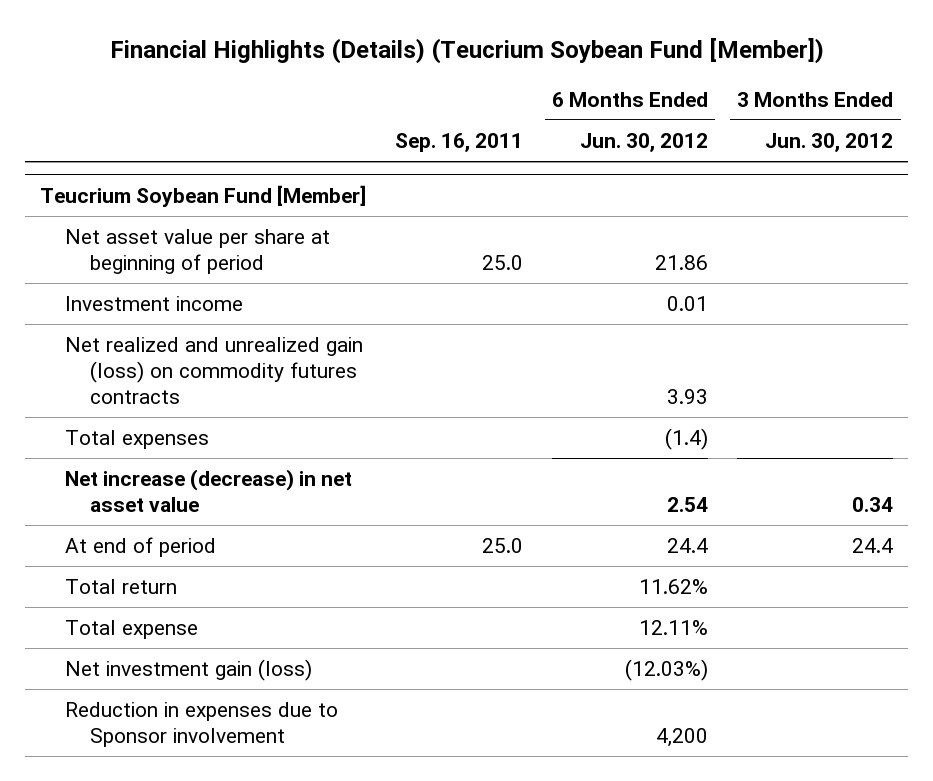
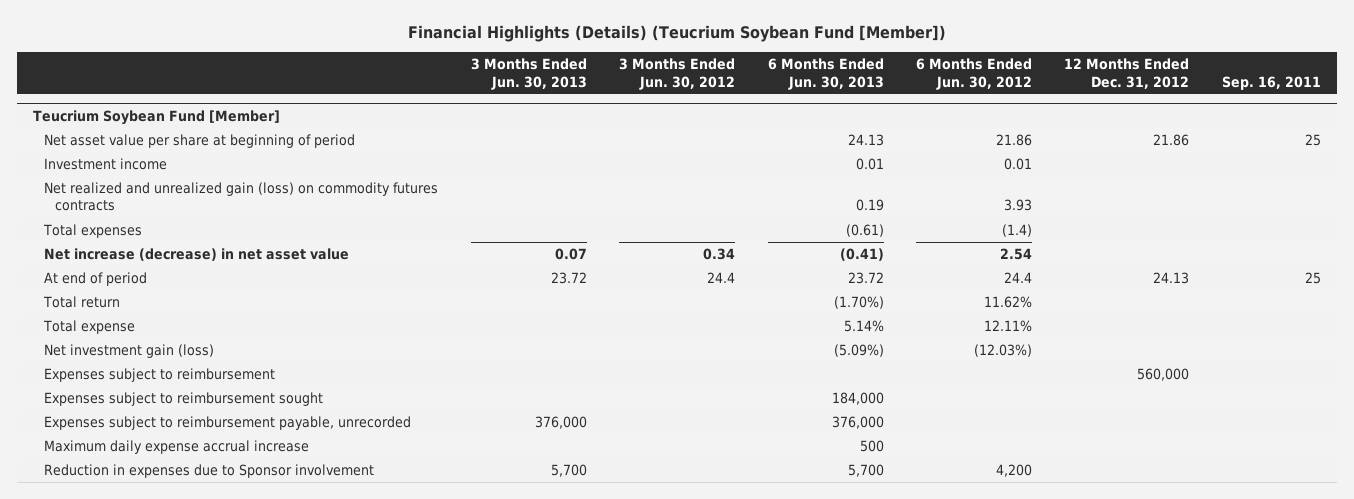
- | Sep. 16, 2011 | 6 Months Ended Jun. 30, 2012 | 3 Months Ended Jun. 30, 2012
+ | 3 Months Ended Jun. 30, 2013 | 3 Months Ended Jun. 30, 2012 | 6 Months Ended Jun. 30, 2013 | 6 Months Ended Jun. 30, 2012 | 12 Months Ended Dec. 31, 2012 | Sep. 16, 2011
@ Teucrium Soybean Fund [Member]
- Net asset value per share at beginning of period | 25.0 | 21.86 |
+ Net asset value per share at beginning of period | | | 24.13 | 21.86 | 21.86 | 25
- At end of period | 25.0 | 24.4 | 24.4
+ At end of period | 23.72 | 24.4 | 23.72 | 24.4 | 24.13 | 25
+ Expenses subject to reimbursement | | | | | 560,000 |
+ Expenses subject to reimbursement sought | | | 184,000 | | |
+ Expenses subject to reimbursement payable, unrecorded | 376,000 | | 376,000 | | |
+ Maximum daily expense accrual increase | | | 500 | | |

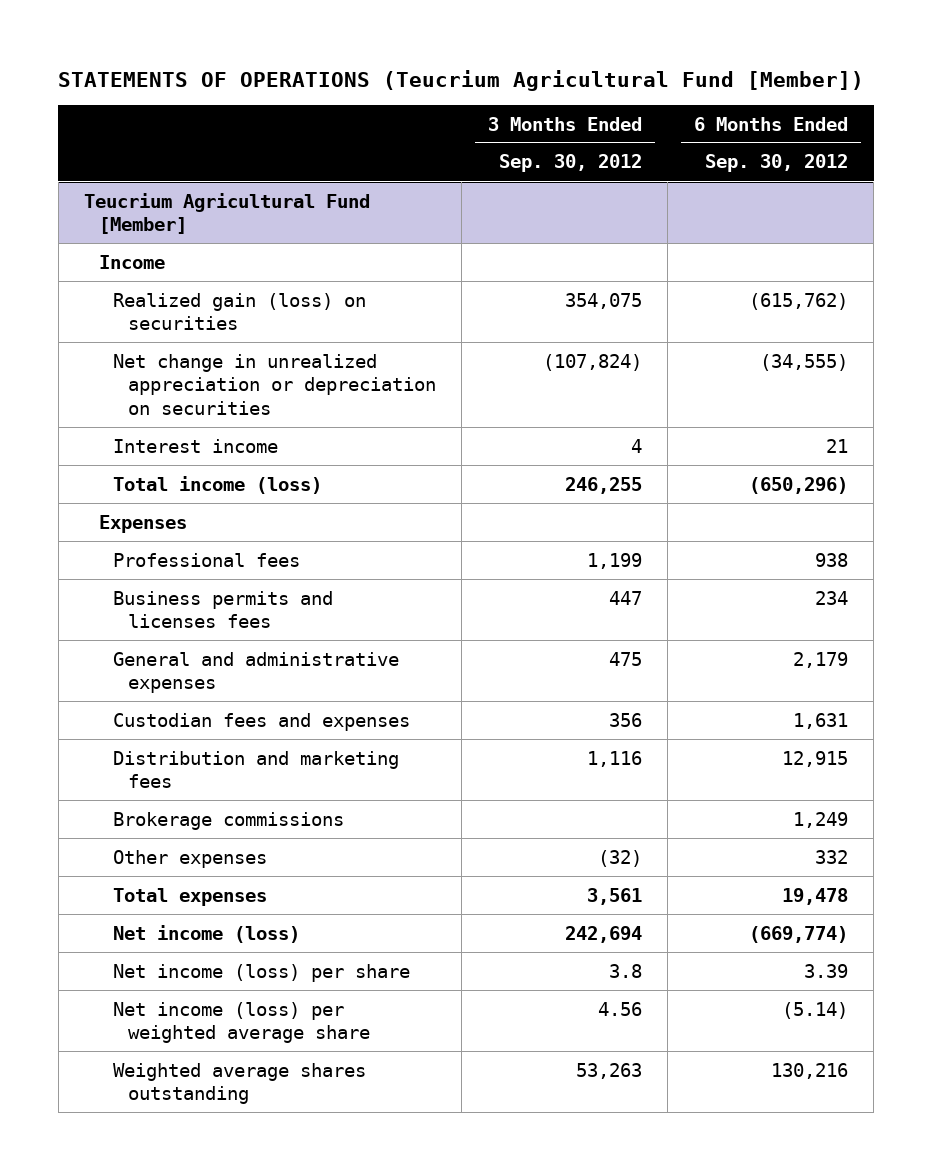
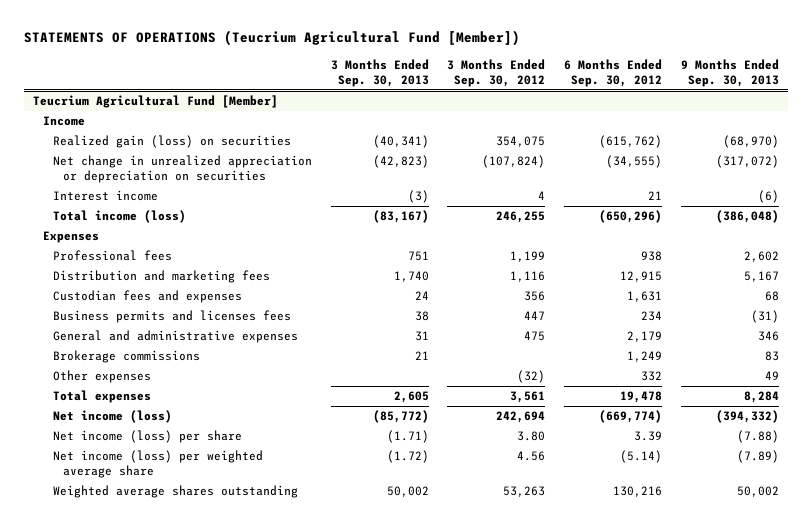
- | 3 Months Ended Sep. 30, 2012 | 6 Months Ended Sep. 30, 2012
+ | 3 Months Ended Sep. 30, 2013 | 3 Months Ended Sep. 30, 2012 | 6 Months Ended Sep. 30, 2012 | 9 Months Ended Sep. 30, 2013
@ Teucrium Agricultural Fund [Member]
moved up: Distribution and marketing fees | 1,740 | 1,116 | 12,915 | 5,167
moved up: Custodian fees and expenses | 24 | 356 | 1,631 | 68
- Net income (loss) per share | 3.8 | 3.39
+ Net income (loss) per share | (1.71) | 3.80 | 3.39 | (7.88)

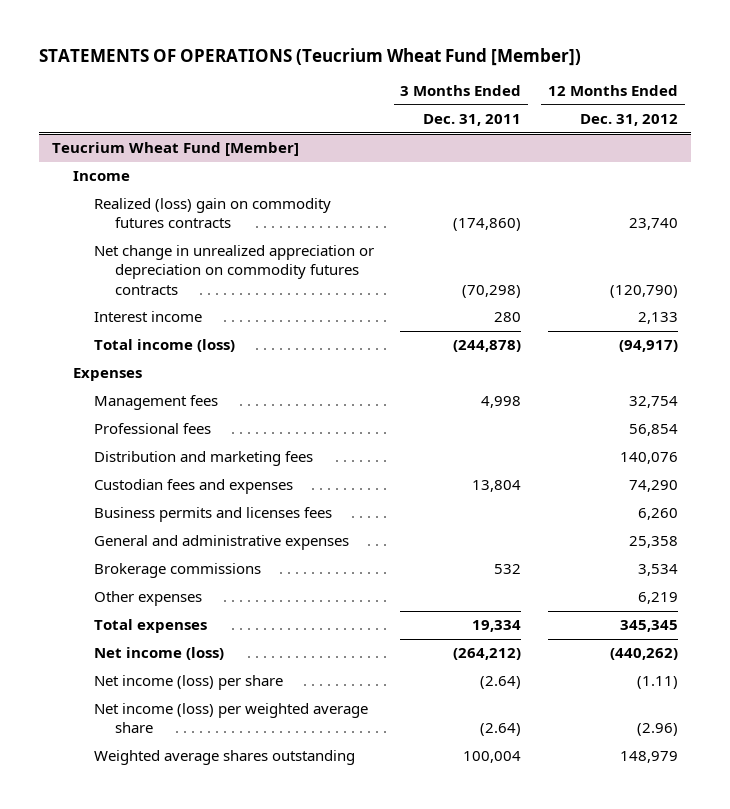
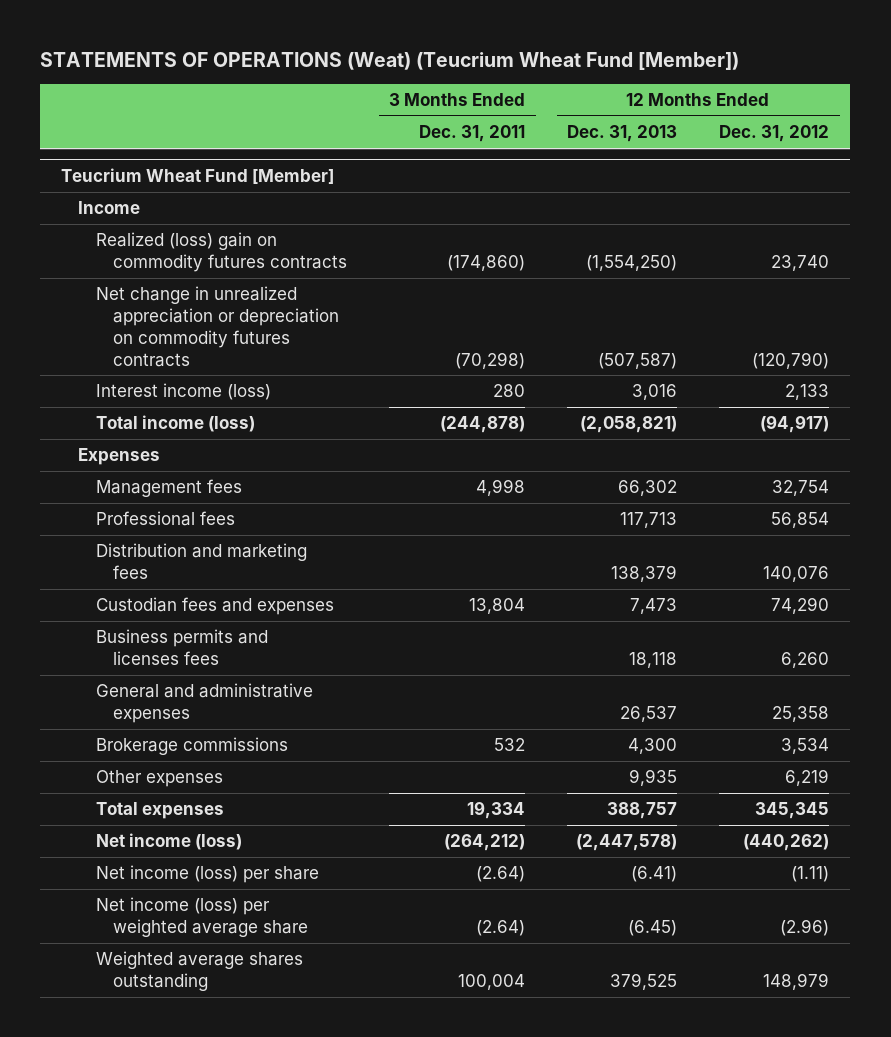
- STATEMENTS OF OPERATIONS (Teucrium Wheat Fund [Member])
+ STATEMENTS OF OPERATIONS (Weat) (Teucrium Wheat Fund [Member])
- | 3 Months Ended Dec. 31, 2011 | 12 Months Ended Dec. 31, 2012
+ | 3 Months Ended Dec. 31, 2011 | 12 Months Ended Dec. 31, 2013 | 12 Months Ended Dec. 31, 2012
@ Teucrium Wheat Fund [Member]
- Interest income | 280 | 2,133
+ Interest income (loss) | 280 | 3,016 | 2,133

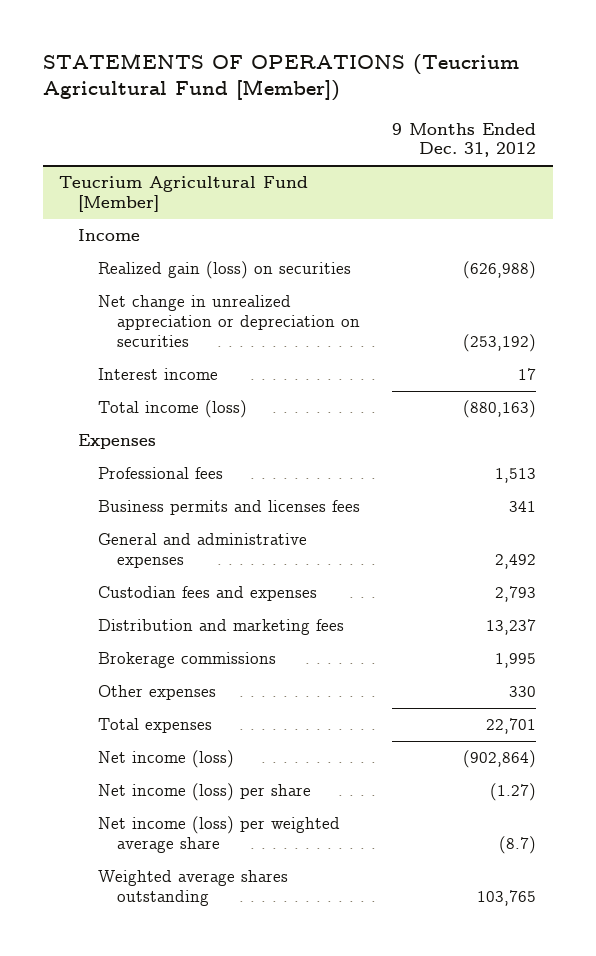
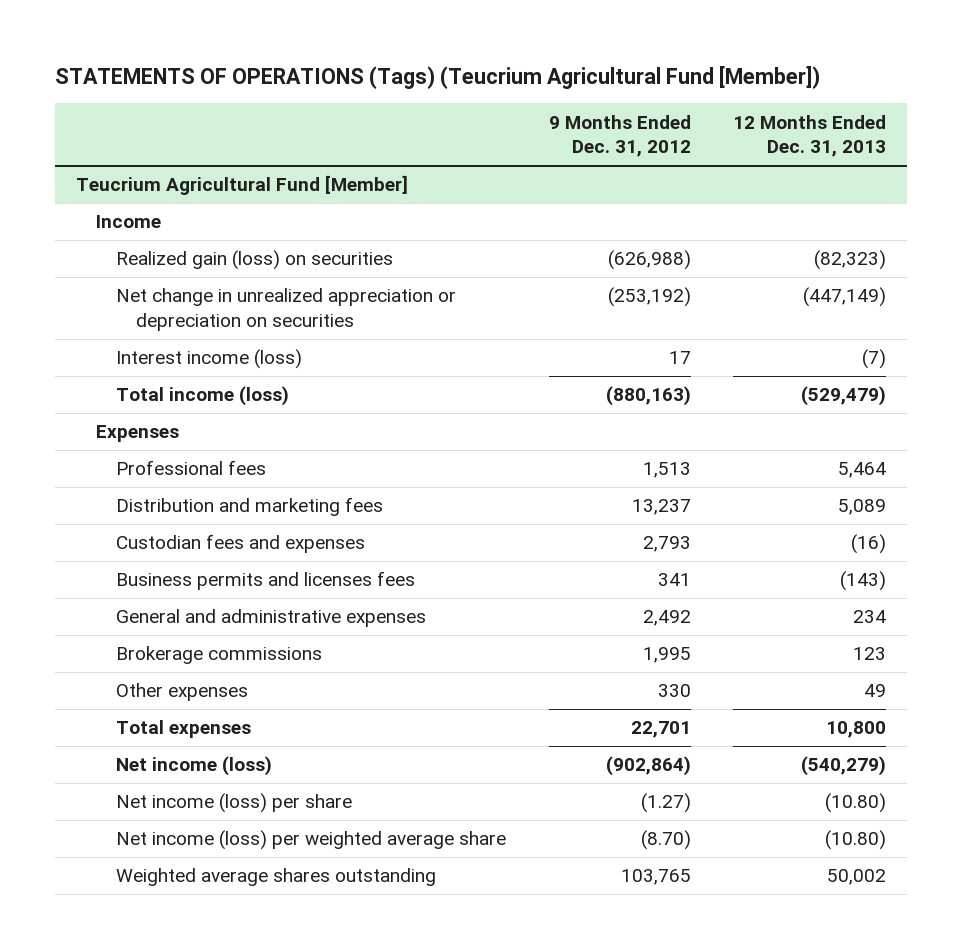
- STATEMENTS OF OPERATIONS (Teucrium Agricultural Fund [Member])
+ STATEMENTS OF OPERATIONS (Tags) (Teucrium Agricultural Fund [Member])
- | 9 Months Ended Dec. 31, 2012
+ | 9 Months Ended Dec. 31, 2012 | 12 Months Ended Dec. 31, 2013
@ Teucrium Agricultural Fund [Member]
- Interest income | 17
+ Interest income (loss) | 17 | (7)
moved up: Distribution and marketing fees | 13,237 | 5,089
moved up: Custodian fees and expenses | 2,793 | (16)
- Net income (loss) per weighted average share | (8.7)
+ Net income (loss) per weighted average share | (8.70) | (10.80)

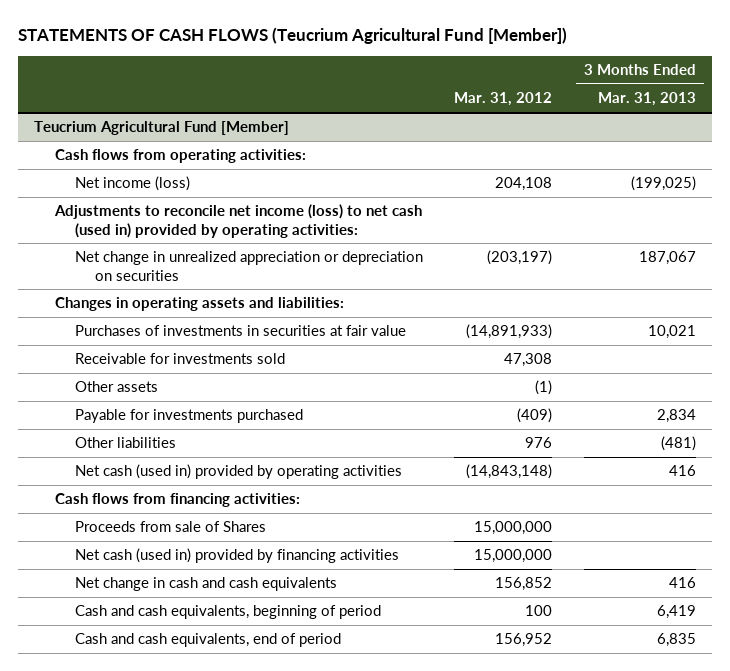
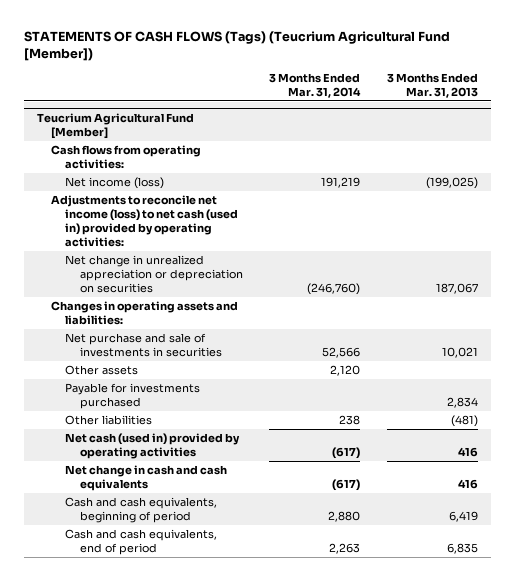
- STATEMENTS OF CASH FLOWS (Teucrium Agricultural Fund [Member])
+ STATEMENTS OF CASH FLOWS (Tags) (Teucrium Agricultural Fund [Member])
- | Mar. 31, 2012 | 3 Months Ended Mar. 31, 2013
+ | 3 Months Ended Mar. 31, 2014 | 3 Months Ended Mar. 31, 2013
@ Teucrium Agricultural Fund [Member]
- Purchases of investments in securities at fair value | (14,891,933) | 10,021
- Receivable for investments sold | 47,308 |
+ Net purchase and sale of investments in securities | 52,566 | 10,021
- Cash flows from financing activities:
- Proceeds from sale of Shares | 15,000,000 |
- Net cash (used in) provided by financing activities | 15,000,000 |

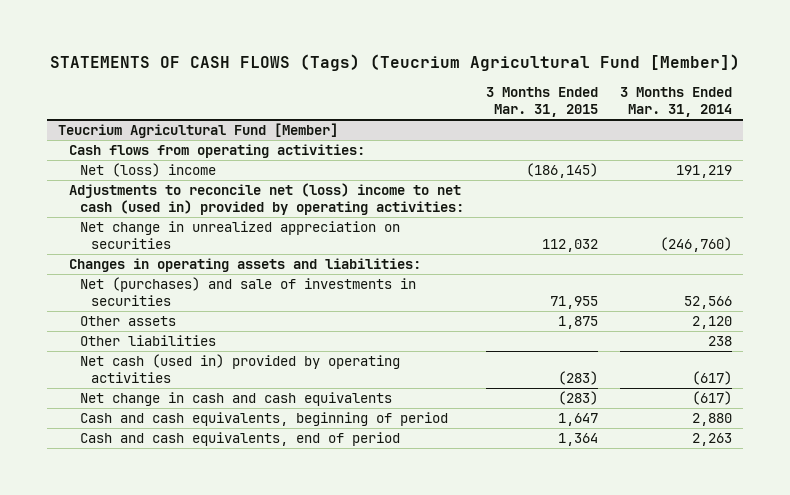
- | 3 Months Ended Mar. 31, 2014 | 3 Months Ended Mar. 31, 2013
+ | 3 Months Ended Mar. 31, 2015 | 3 Months Ended Mar. 31, 2014
@ Teucrium Agricultural Fund [Member]
- Net income (loss) | 191,219 | (199,025)
- Adjustments to reconcile net income (loss) to net cash (used in) provided by operating activities:
- Net change in unrealized appreciation or depreciation on securities | (246,760) | 187,067
+ Net (loss) income | (186,145) | 191,219
+ Adjustments to reconcile net (loss) income to net cash (used in) provided by operating activities:
+ Net change in unrealized appreciation on securities | 112,032 | (246,760)
- Net purchase and sale of investments in securities | 52,566 | 10,021
+ Net (purchases) and sale of investments in securities | 71,955 | 52,566
- Payable for investments purchased | | 2,834

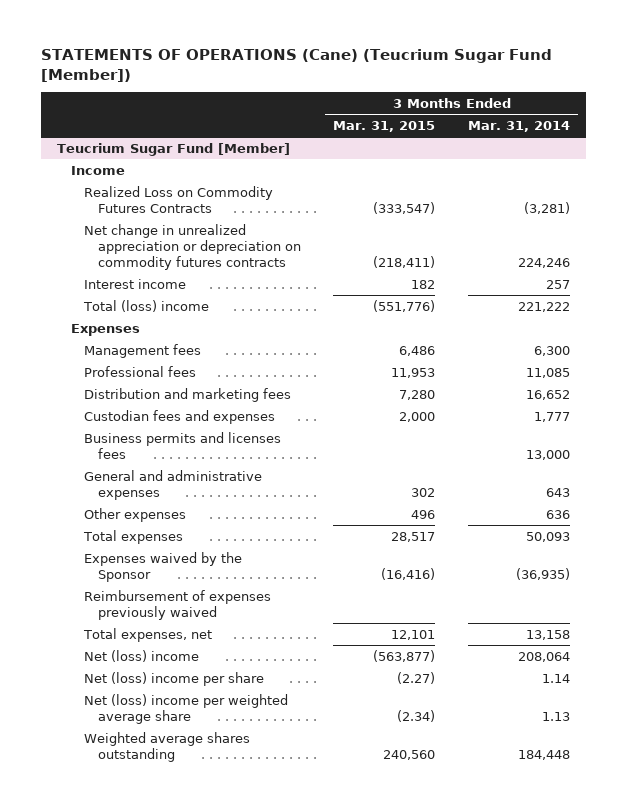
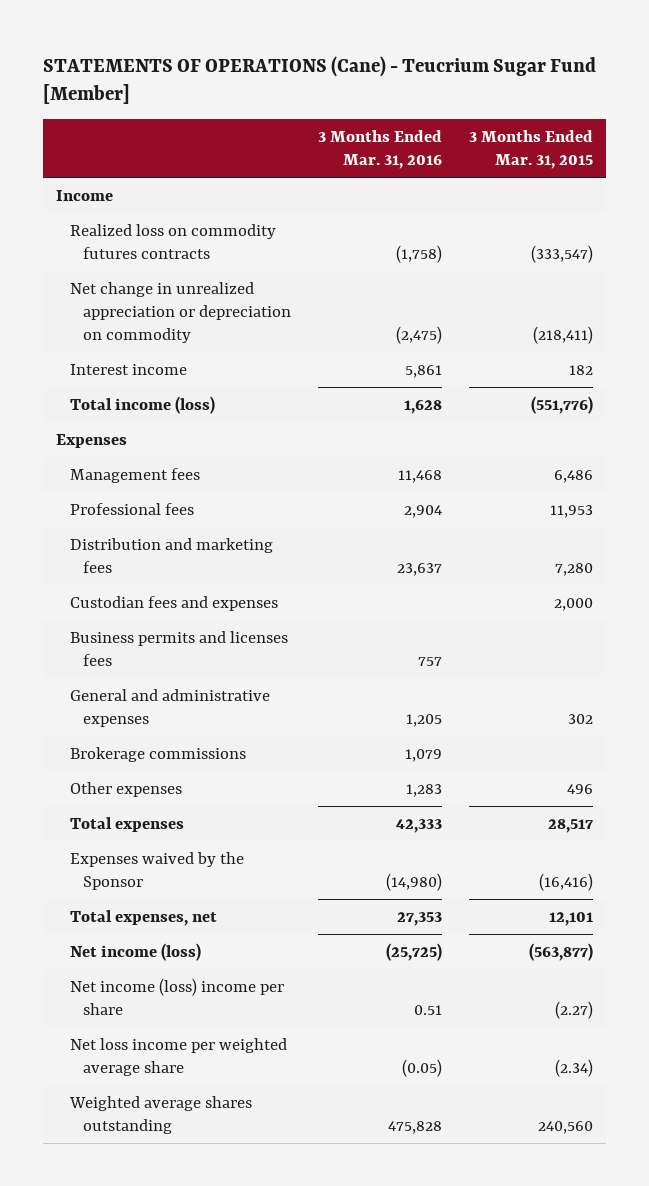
- STATEMENTS OF OPERATIONS (Cane) (Teucrium Sugar Fund [Member])
+ STATEMENTS OF OPERATIONS (Cane) - Teucrium Sugar Fund [Member]
- | 3 Months Ended Mar. 31, 2015 | 3 Months Ended Mar. 31, 2014
+ | 3 Months Ended Mar. 31, 2016 | 3 Months Ended Mar. 31, 2015
- Teucrium Sugar Fund [Member]
- Realized Loss on Commodity Futures Contracts | (333,547) | (3,281)
- Net change in unrealized appreciation or depreciation on commodity futures contracts | (218,411) | 224,246
+ Realized loss on commodity futures contracts | (1,758) | (333,547)
+ Net change in unrealized appreciation or depreciation on commodity | (2,475) | (218,411)
- Total (loss) income | (551,776) | 221,222
+ Total income (loss) | 1,628 | (551,776)
+ Brokerage commissions | 1,079 |
- Reimbursement of expenses previously waived
- Net (loss) income | (563,877) | 208,064
- Net (loss) income per share | (2.27) | 1.14
- Net (loss) income per weighted average share | (2.34) | 1.13
+ Net income (loss) | (25,725) | (563,877)
+ Net income (loss) income per share | 0.51 | (2.27)
+ Net loss income per weighted average share | (0.05) | (2.34)

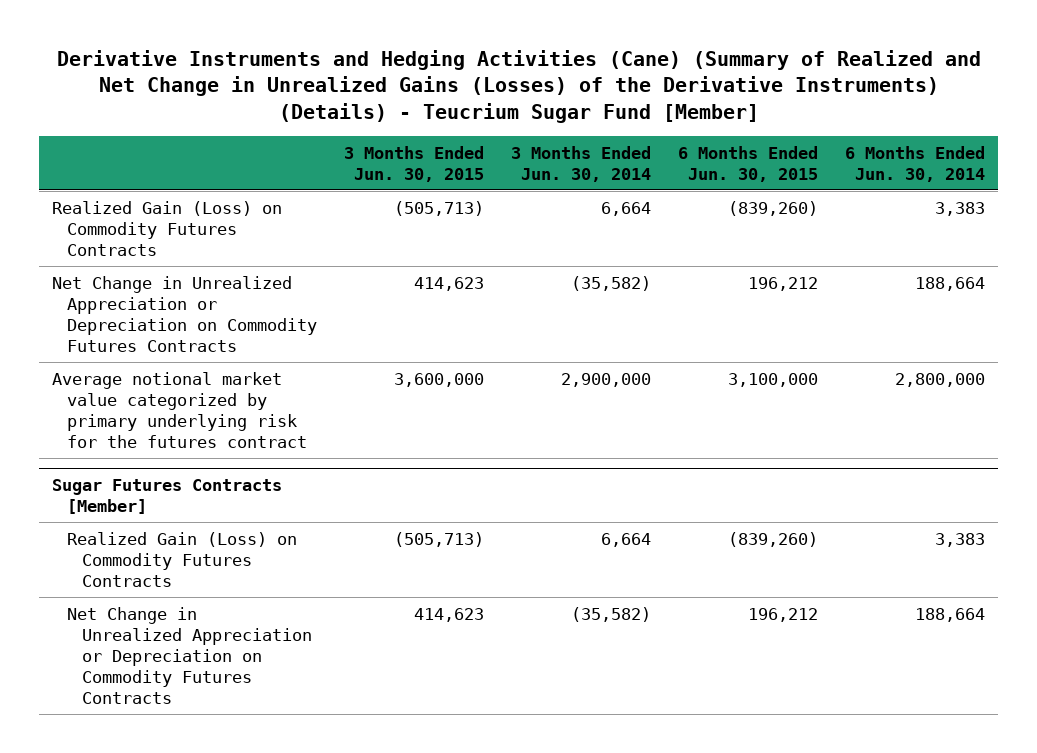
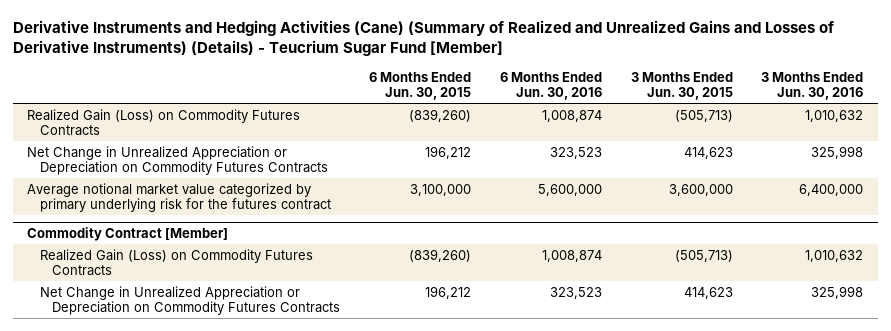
- Derivative Instruments and Hedging Activities (Cane) (Summary of Realized and Net Change in Unrealized Gains (Losses) of the Derivative Instruments) (Details) - Teucrium Sugar Fund [Member]
+ Derivative Instruments and Hedging Activities (Cane) (Summary of Realized and Unrealized Gains and Losses of Derivative Instruments) (Details) - Teucrium Sugar Fund [Member]
- | 3 Months Ended Jun. 30, 2015 | 3 Months Ended Jun. 30, 2014 | 6 Months Ended Jun. 30, 2015 | 6 Months Ended Jun. 30, 2014
+ | 6 Months Ended Jun. 30, 2015 | 6 Months Ended Jun. 30, 2016 | 3 Months Ended Jun. 30, 2015 | 3 Months Ended Jun. 30, 2016
- Sugar Futures Contracts [Member]
+ Commodity Contract [Member]

